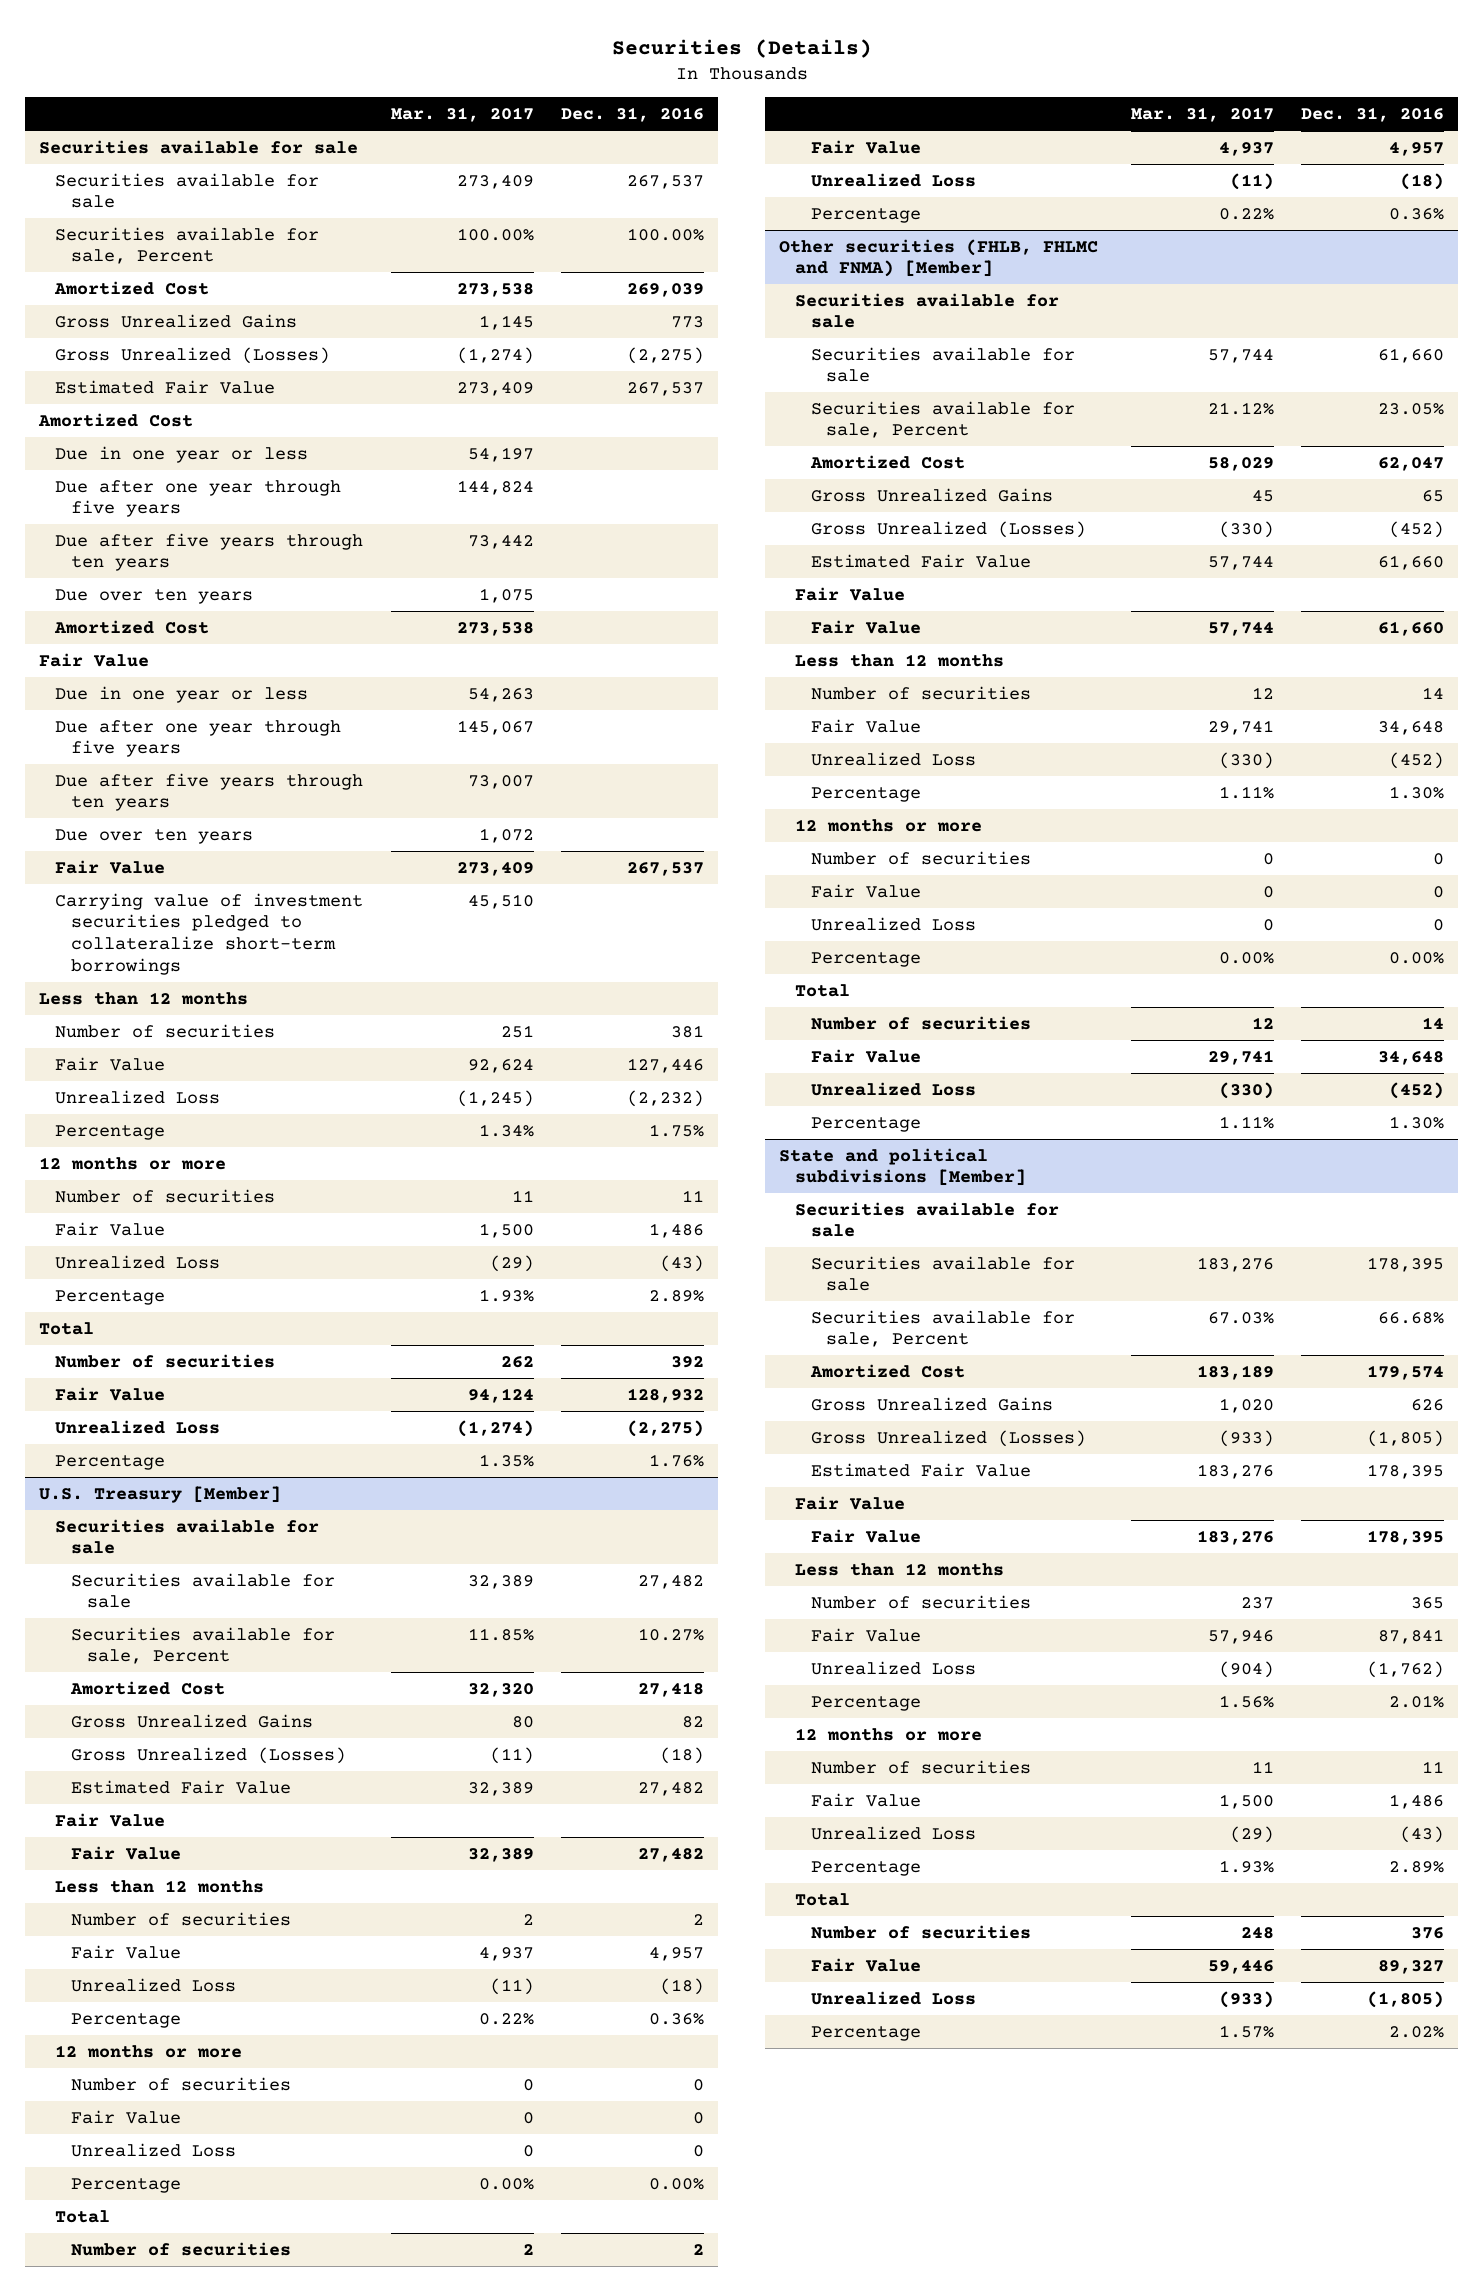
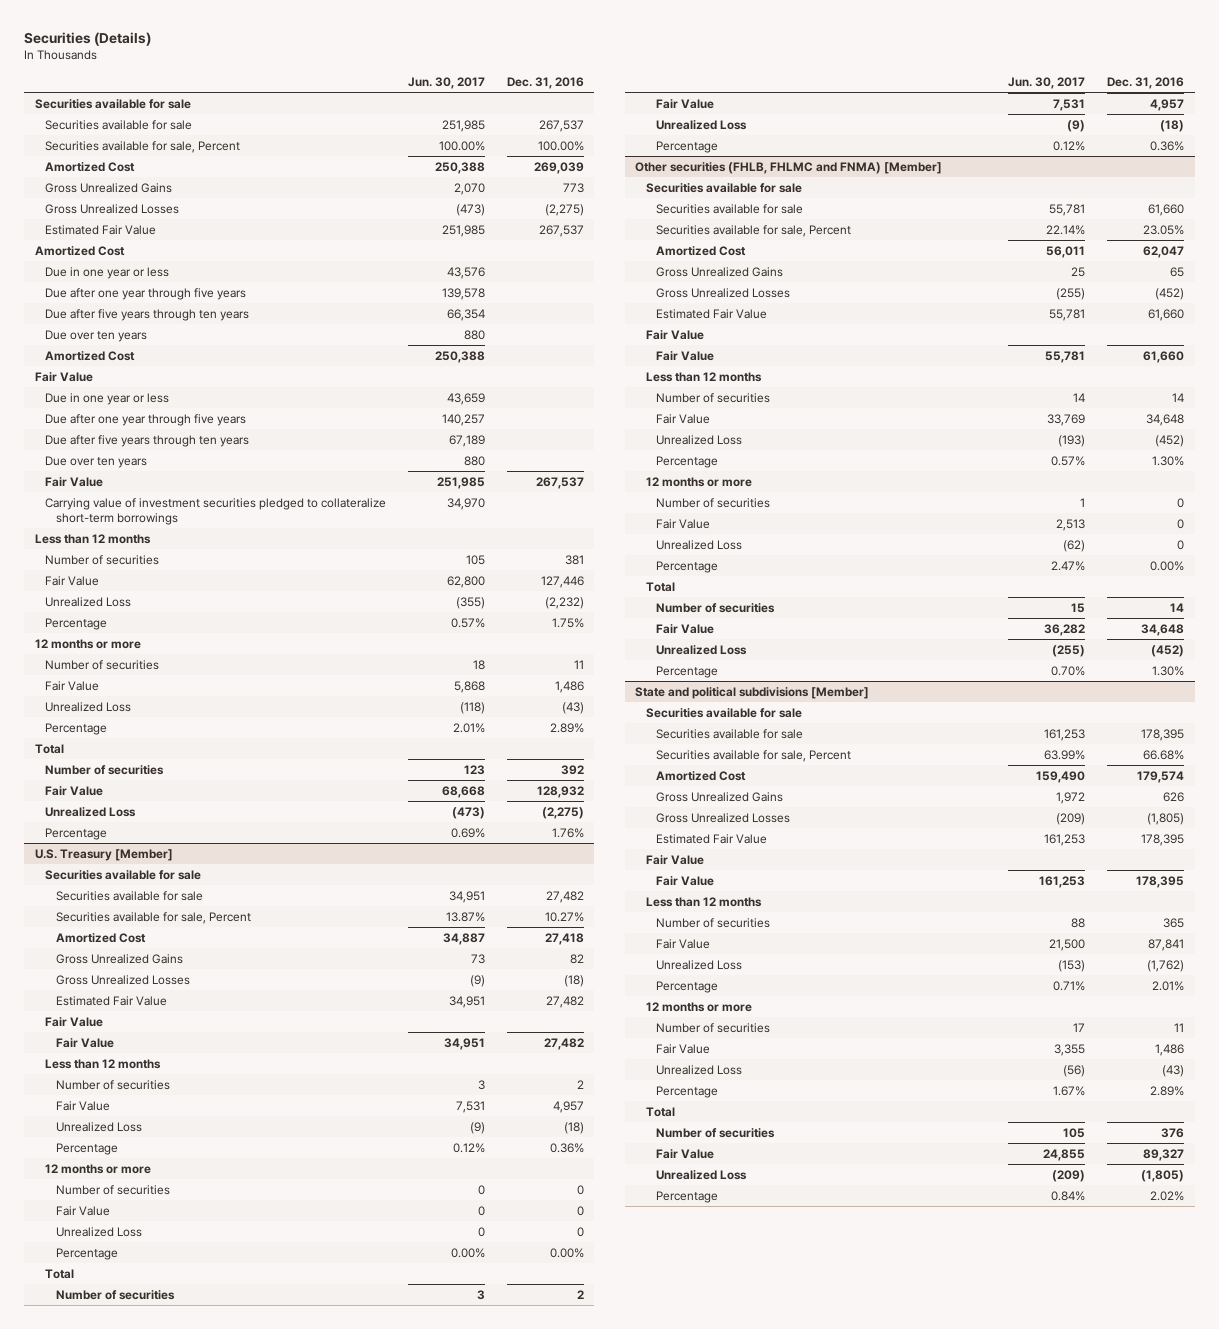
- | Mar. 31, 2017 | Dec. 31, 2016
+ | Jun. 30, 2017 | Dec. 31, 2016
- Gross Unrealized (Losses) | (1,274) | (2,275)
+ Gross Unrealized Losses | (473) | (2,275)
@ U.S. Treasury [Member]
- Gross Unrealized (Losses) | (11) | (18)
+ Gross Unrealized Losses | (9) | (18)
@ Other securities (FHLB, FHLMC and FNMA) [Member]
- Gross Unrealized (Losses) | (330) | (452)
+ Gross Unrealized Losses | (255) | (452)
@ State and political subdivisions [Member]
- Gross Unrealized (Losses) | (933) | (1,805)
+ Gross Unrealized Losses | (209) | (1,805)

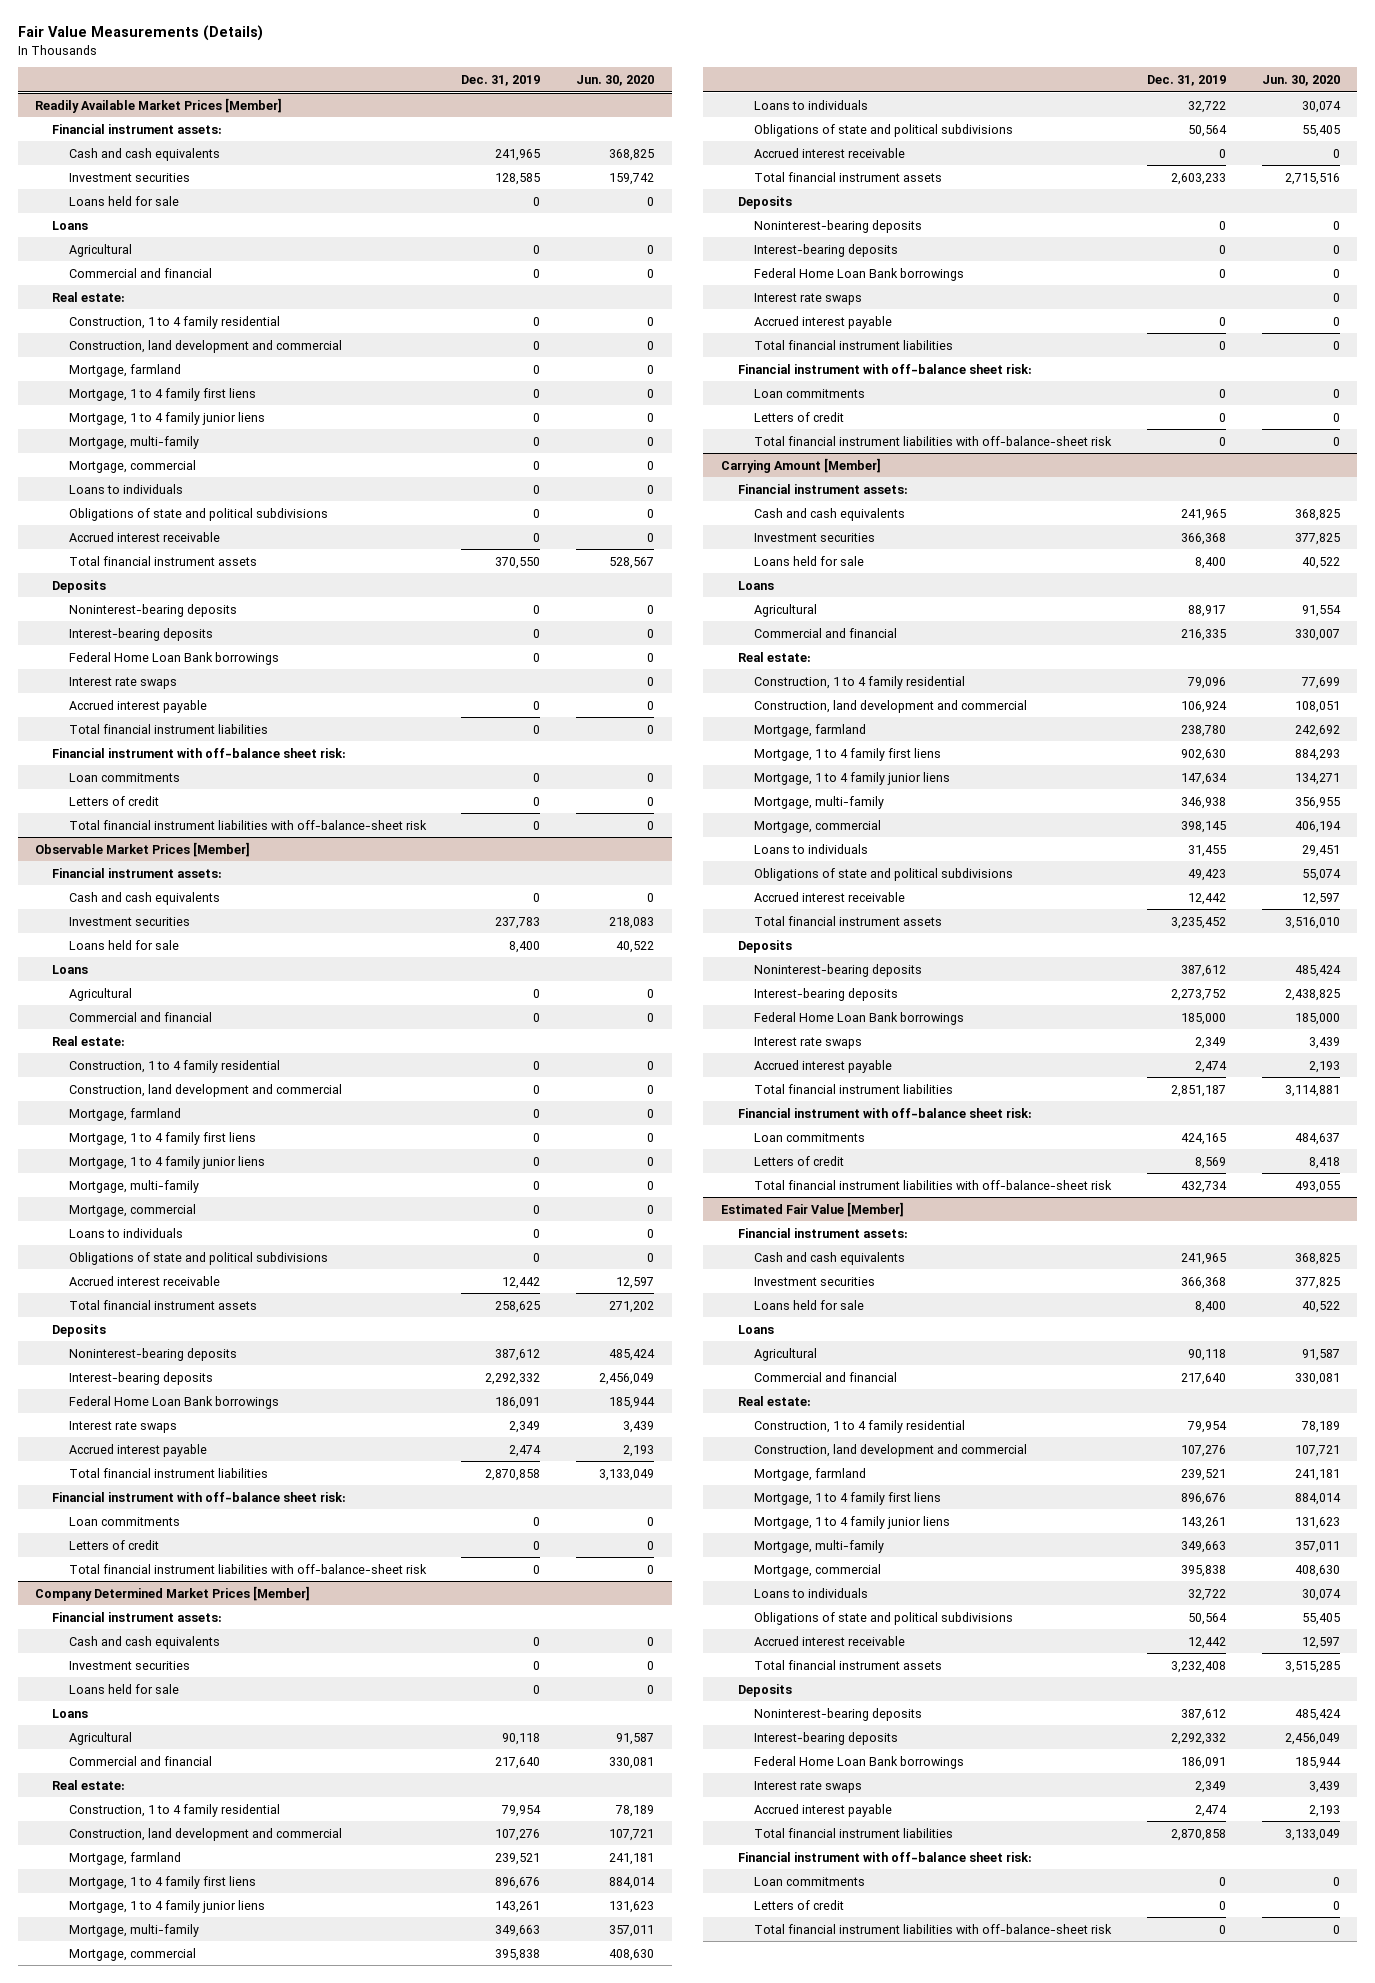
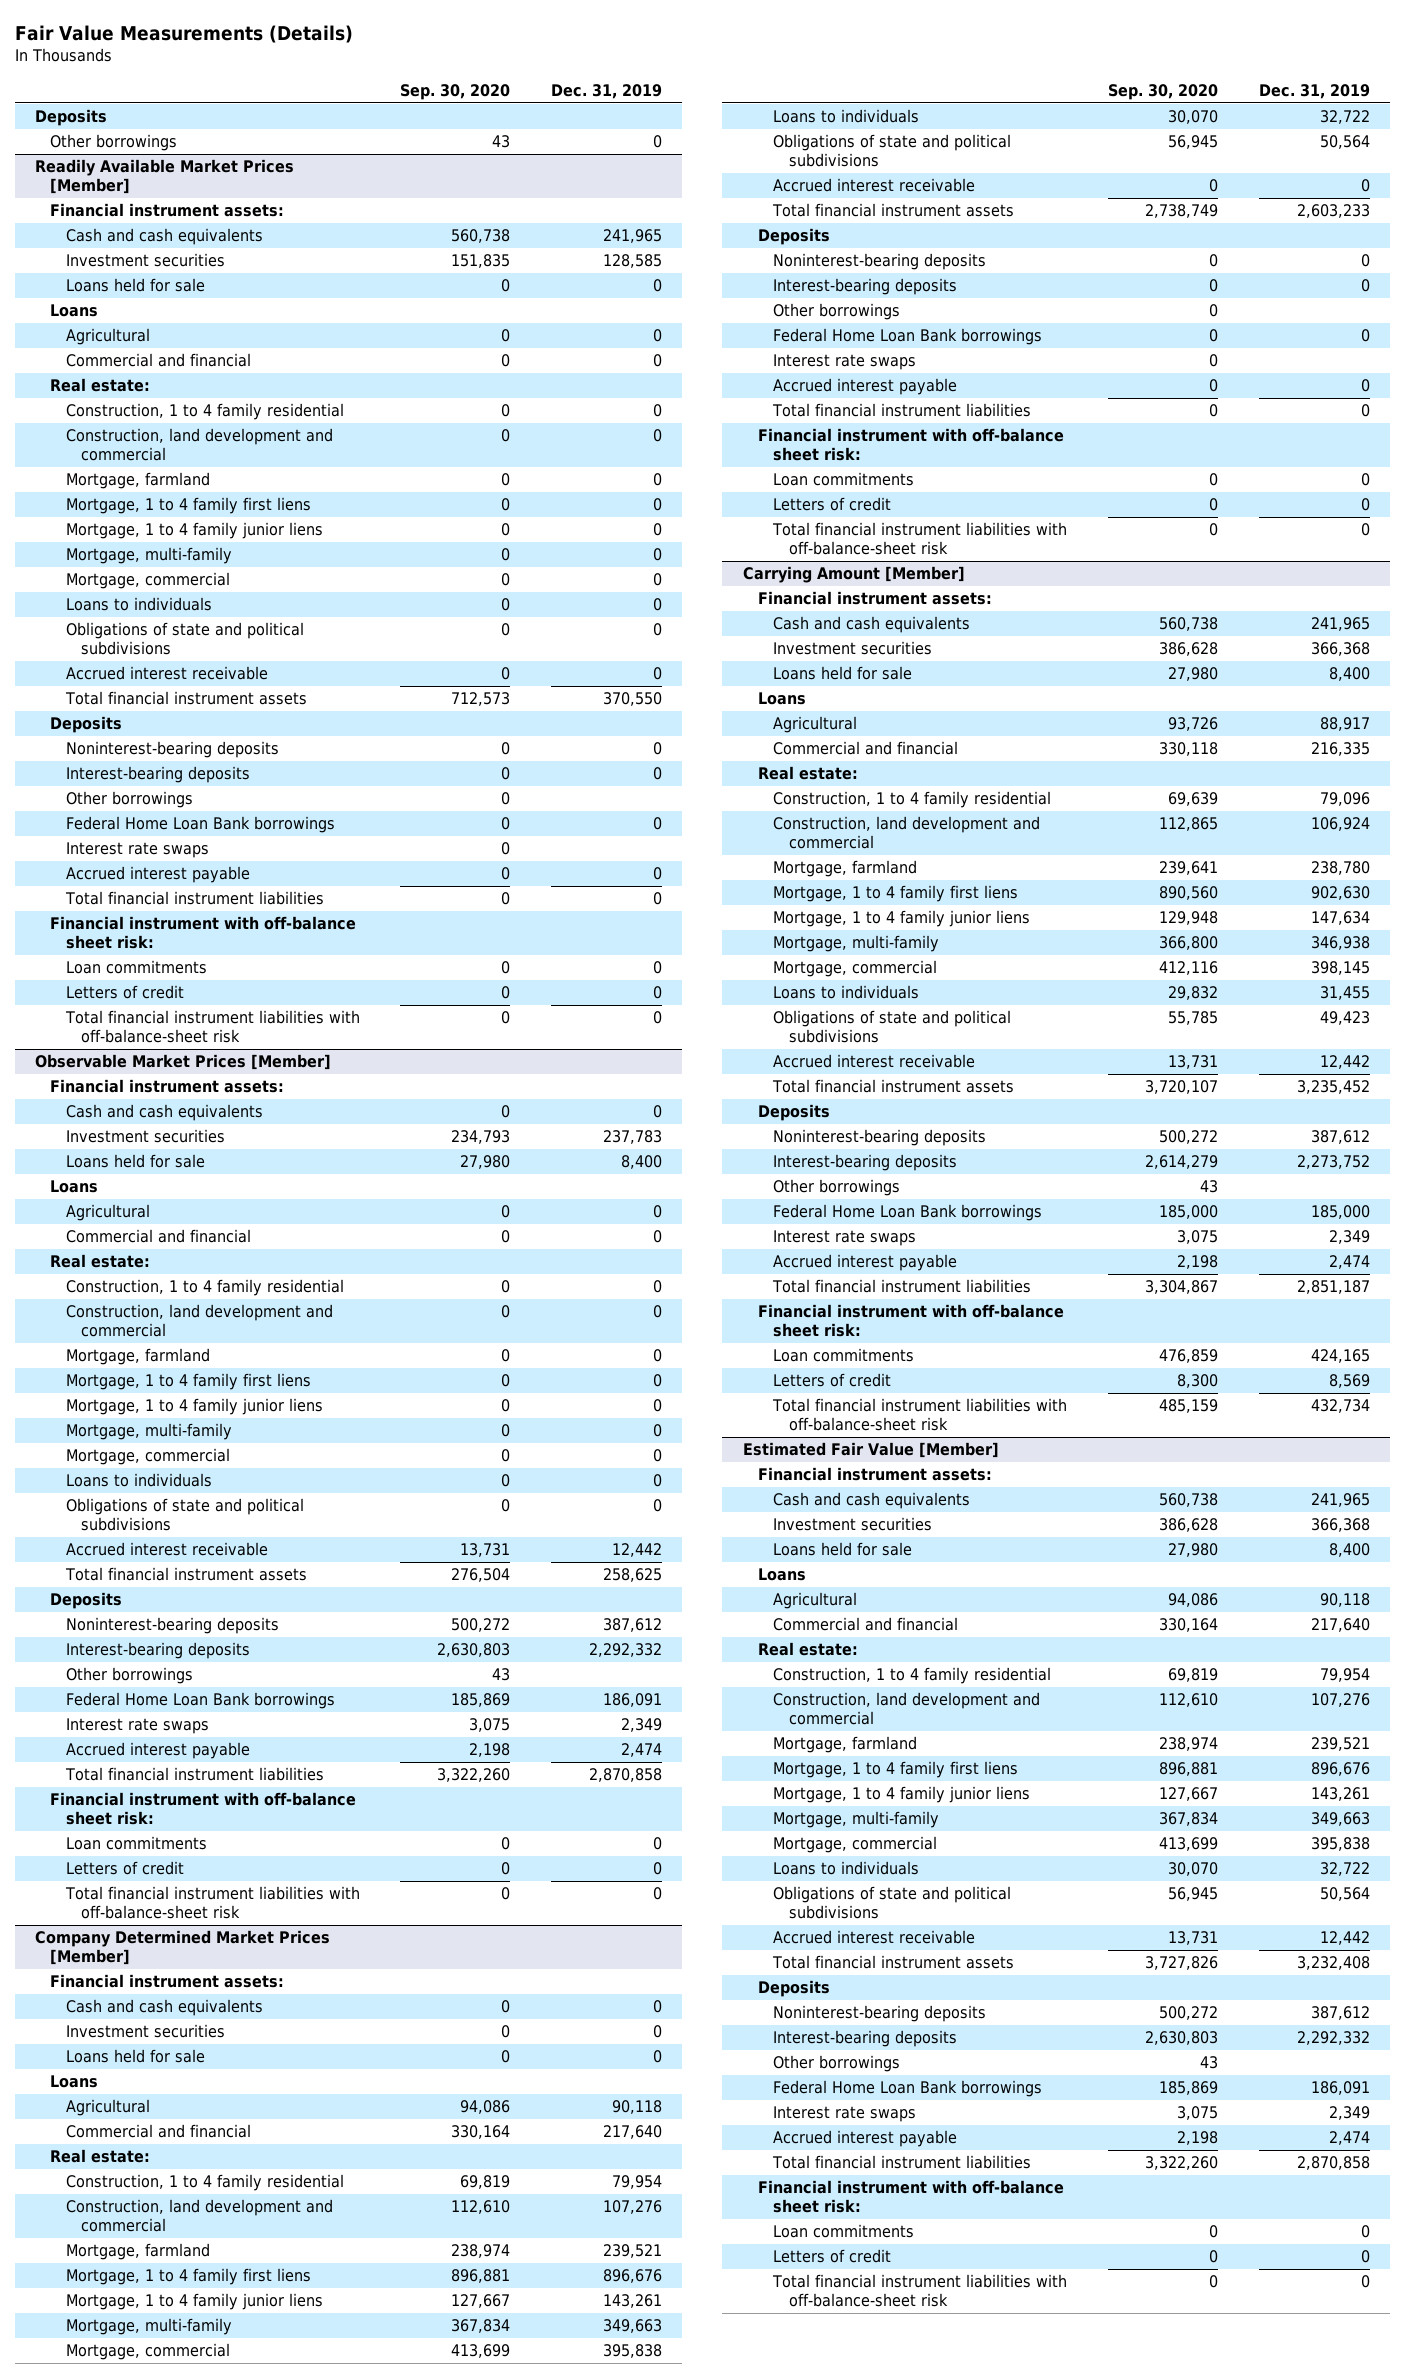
- | Dec. 31, 2019 | Jun. 30, 2020
+ | Sep. 30, 2020 | Dec. 31, 2019
+ Deposits
+ Other borrowings | 43 | 0
@ Readily Available Market Prices [Member]
+ Other borrowings | 0 |
@ Observable Market Prices [Member]
+ Other borrowings | 43 |
@ Company Determined Market Prices [Member]
+ Other borrowings | 0 |
@ Carrying Amount [Member]
+ Other borrowings | 43 |
@ Estimated Fair Value [Member]
+ Other borrowings | 43 |

